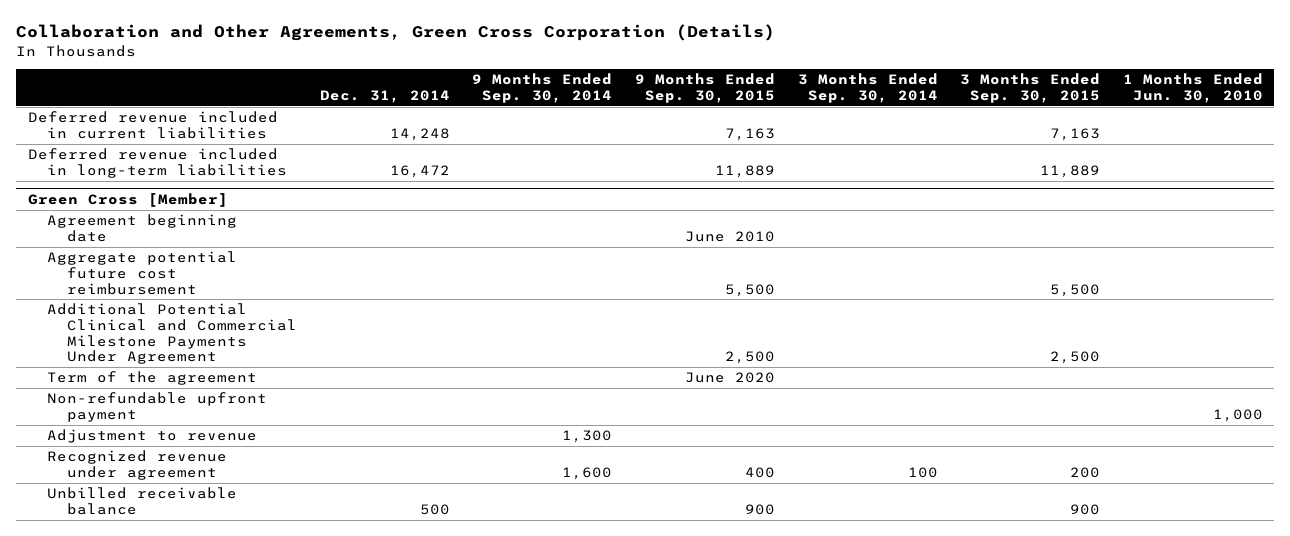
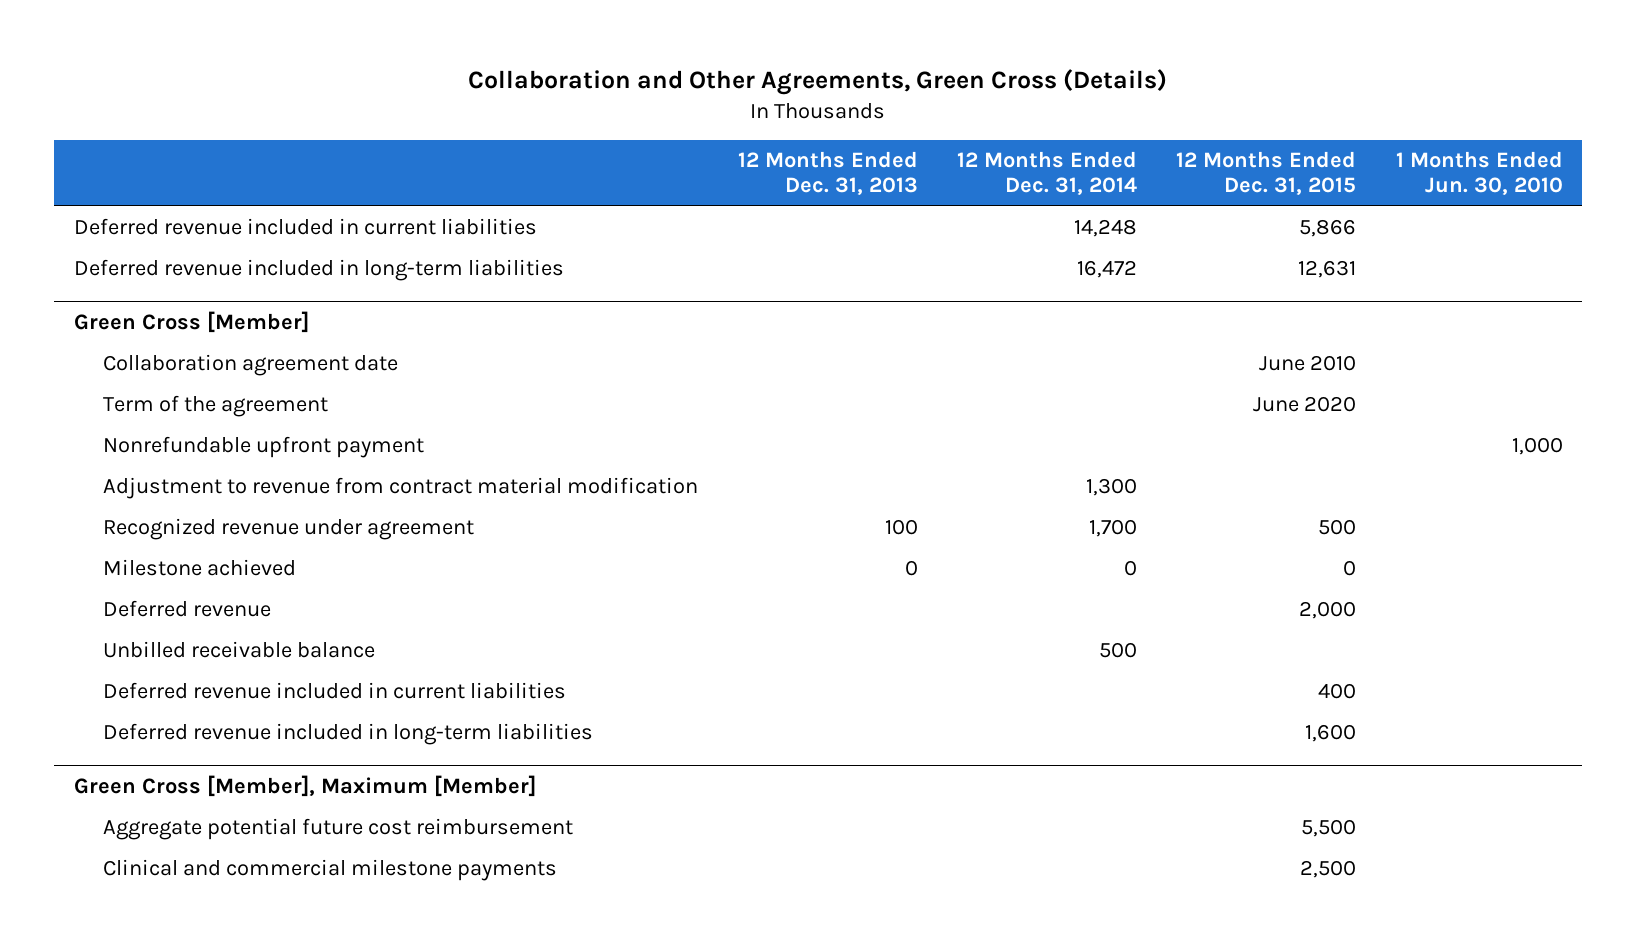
- Collaboration and Other Agreements, Green Cross Corporation (Details)
+ Collaboration and Other Agreements, Green Cross (Details)
- | Dec. 31, 2014 | 9 Months Ended Sep. 30, 2014 | 9 Months Ended Sep. 30, 2015 | 3 Months Ended Sep. 30, 2014 | 3 Months Ended Sep. 30, 2015 | 1 Months Ended Jun. 30, 2010
+ | 12 Months Ended Dec. 31, 2013 | 12 Months Ended Dec. 31, 2014 | 12 Months Ended Dec. 31, 2015 | 1 Months Ended Jun. 30, 2010
@ Green Cross [Member]
- Agreement beginning date | | | June 2010 | | |
- Aggregate potential future cost reimbursement | | | 5,500 | | 5,500 |
- Additional Potential Clinical and Commercial Milestone Payments Under Agreement | | | 2,500 | | 2,500 |
+ Collaboration agreement date | | | June 2010 |
- Non-refundable upfront payment | | | | | | 1,000
- Adjustment to revenue | | 1,300 | | | |
+ Nonrefundable upfront payment | | | | 1,000
+ Adjustment to revenue from contract material modification | | 1,300 | |
+ Milestone achieved | 0 | 0 | 0 |
+ Deferred revenue | | | 2,000 |
+ Deferred revenue included in current liabilities | | | 400 |
+ Deferred revenue included in long-term liabilities | | | 1,600 |
+ Green Cross [Member], Maximum [Member]
+ Aggregate potential future cost reimbursement | | | 5,500 |
+ Clinical and commercial milestone payments | | | 2,500 |

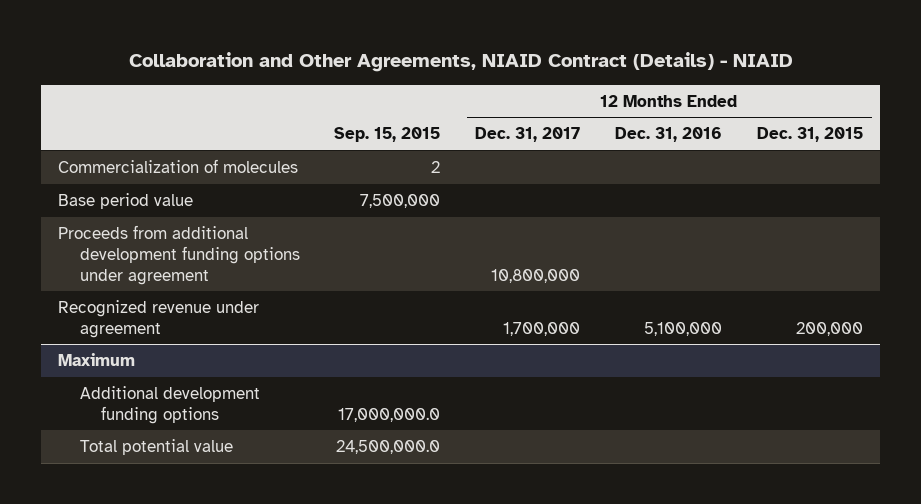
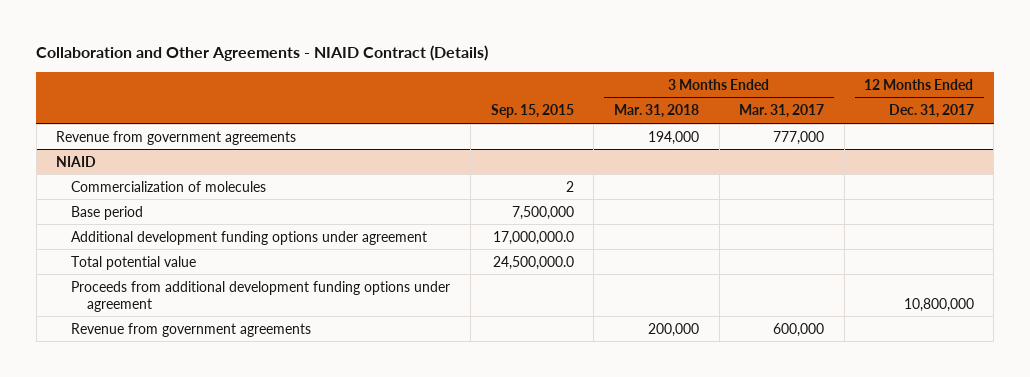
- Collaboration and Other Agreements, NIAID Contract (Details) - NIAID
+ Collaboration and Other Agreements - NIAID Contract (Details)
- | Sep. 15, 2015 | 12 Months Ended Dec. 31, 2017 | 12 Months Ended Dec. 31, 2016 | 12 Months Ended Dec. 31, 2015
+ | Sep. 15, 2015 | 3 Months Ended Mar. 31, 2018 | 3 Months Ended Mar. 31, 2017 | 12 Months Ended Dec. 31, 2017
- Commercialization of molecules | 2 | | |
- Base period value | 7,500,000 | | |
- Proceeds from additional development funding options under agreement | | 10,800,000 | |
- Recognized revenue under agreement | | 1,700,000 | 5,100,000 | 200,000
- Maximum
- Additional development funding options | 17,000,000.0 | | |
+ Revenue from government agreements | | 194,000 | 777,000 |
+ NIAID
+ Commercialization of molecules | 2 | | |
+ Base period | 7,500,000 | | |
+ Additional development funding options under agreement | 17,000,000.0 | | |
+ Proceeds from additional development funding options under agreement | | | | 10,800,000
+ Revenue from government agreements | | 200,000 | 600,000 |

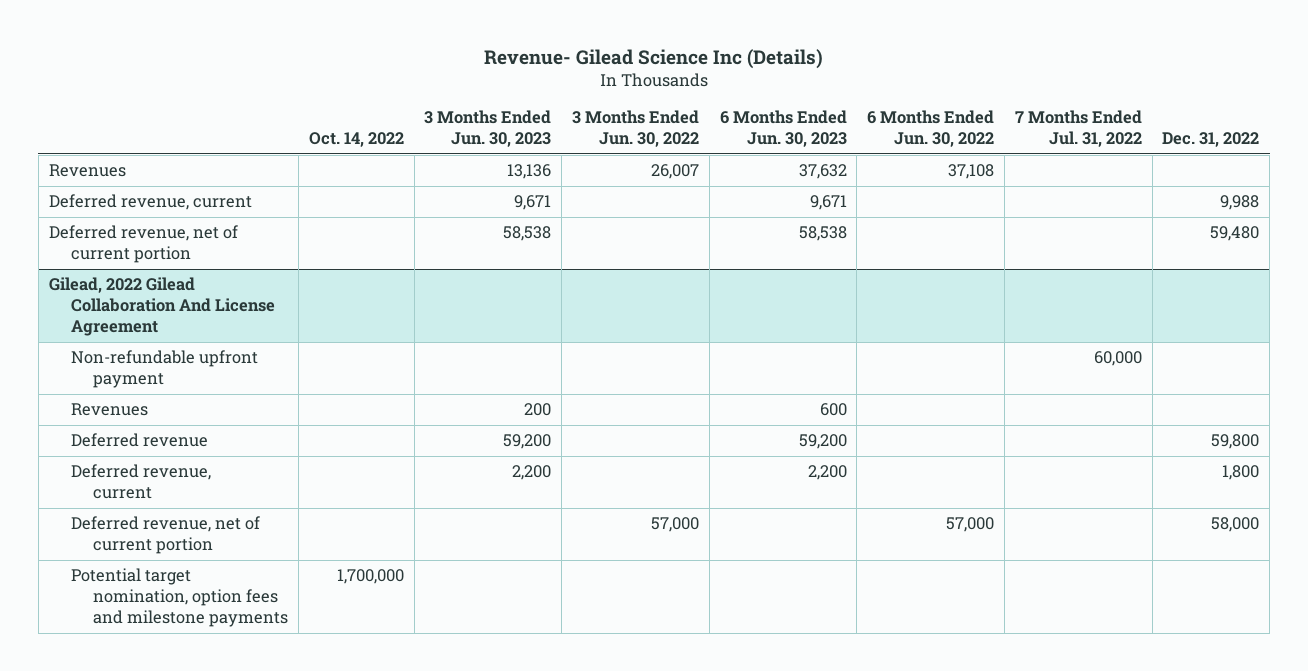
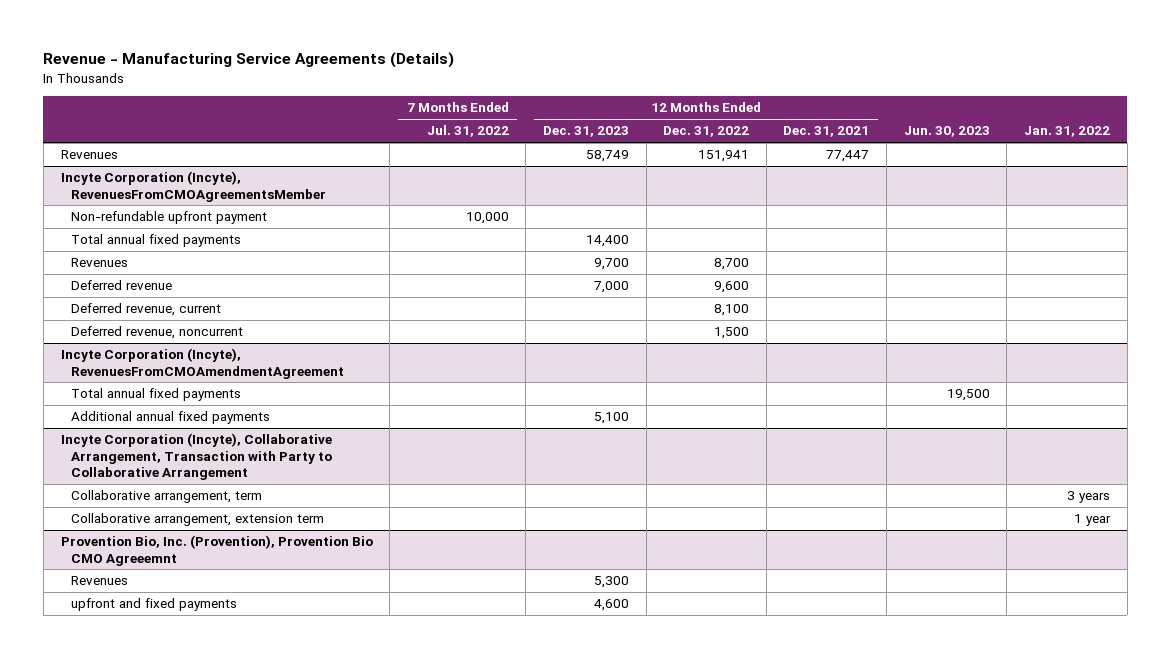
- Revenue- Gilead Science Inc (Details)
+ Revenue - Manufacturing Service Agreements (Details)
- | Oct. 14, 2022 | 3 Months Ended Jun. 30, 2023 | 3 Months Ended Jun. 30, 2022 | 6 Months Ended Jun. 30, 2023 | 6 Months Ended Jun. 30, 2022 | 7 Months Ended Jul. 31, 2022 | Dec. 31, 2022
+ | 7 Months Ended Jul. 31, 2022 | 12 Months Ended Dec. 31, 2023 | 12 Months Ended Dec. 31, 2022 | 12 Months Ended Dec. 31, 2021 | Jun. 30, 2023 | Jan. 31, 2022
- Deferred revenue, current | | 9,671 | | 9,671 | | | 9,988
- Deferred revenue, net of current portion | | 58,538 | | 58,538 | | | 59,480
- Gilead, 2022 Gilead Collaboration And License Agreement
- Non-refundable upfront payment | | | | | | 60,000 |
- Revenues | | 200 | | 600 | | |
- Deferred revenue | | 59,200 | | 59,200 | | | 59,800
- Deferred revenue, current | | 2,200 | | 2,200 | | | 1,800
- Deferred revenue, net of current portion | | | 57,000 | | 57,000 | | 58,000
- Potential target nomination, option fees and milestone payments | 1,700,000 | | | | | |
+ Incyte Corporation (Incyte), RevenuesFromCMOAgreementsMember
+ Non-refundable upfront payment | 10,000 | | | | |
+ Total annual fixed payments | | 14,400 | | | |
+ Revenues | | 9,700 | 8,700 | | |
+ Deferred revenue | | 7,000 | 9,600 | | |
+ Deferred revenue, current | | | 8,100 | | |
+ Deferred revenue, noncurrent | | | 1,500 | | |
+ Incyte Corporation (Incyte), RevenuesFromCMOAmendmentAgreement
+ Total annual fixed payments | | | | | 19,500 |
+ Additional annual fixed payments | | 5,100 | | | |
+ Incyte Corporation (Incyte), Collaborative Arrangement, Transaction with Party to Collaborative Arrangement
+ Collaborative arrangement, term | | | | | | 3 years
+ Collaborative arrangement, extension term | | | | | | 1 year
+ Provention Bio, Inc. (Provention), Provention Bio CMO Agreeemnt
+ Revenues | | 5,300 | | | |
+ upfront and fixed payments | | 4,600 | | | |

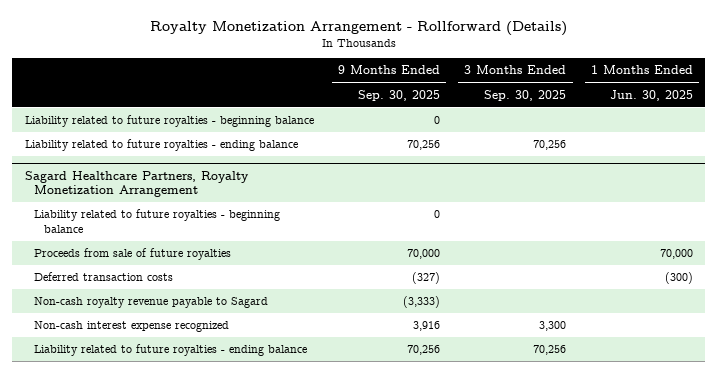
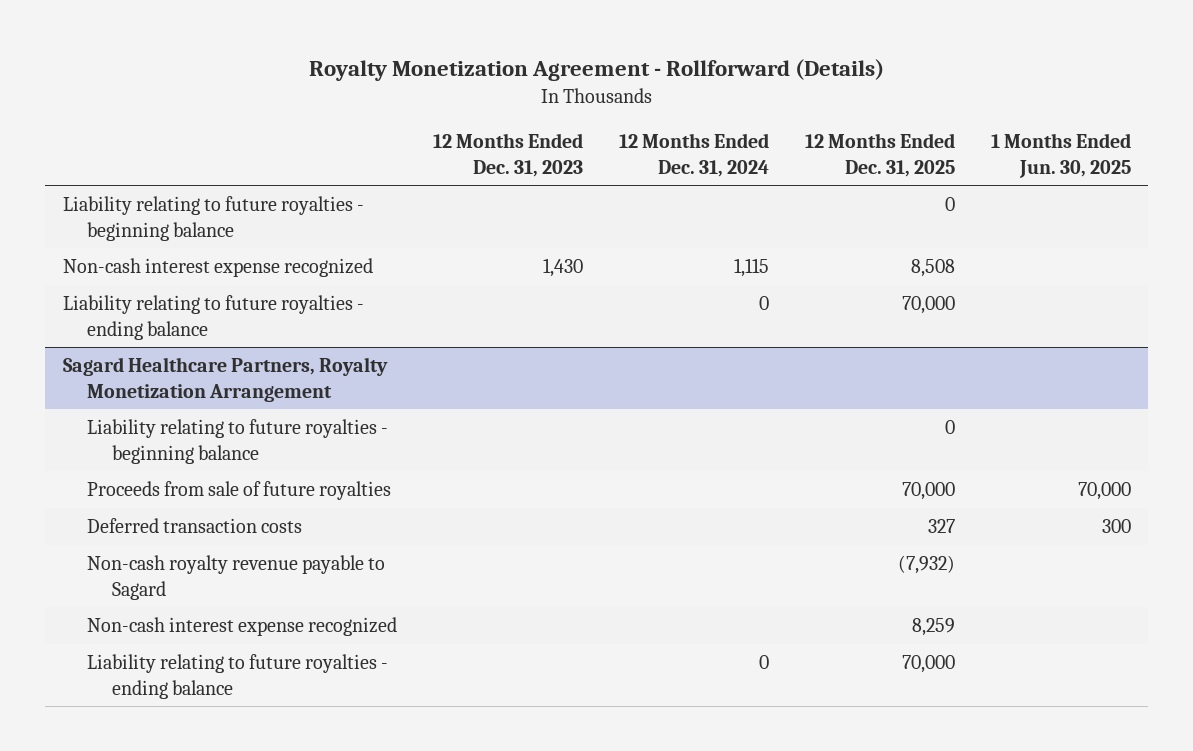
- Royalty Monetization Arrangement - Rollforward (Details)
+ Royalty Monetization Agreement - Rollforward (Details)
- | 9 Months Ended Sep. 30, 2025 | 3 Months Ended Sep. 30, 2025 | 1 Months Ended Jun. 30, 2025
+ | 12 Months Ended Dec. 31, 2023 | 12 Months Ended Dec. 31, 2024 | 12 Months Ended Dec. 31, 2025 | 1 Months Ended Jun. 30, 2025
- Liability related to future royalties - beginning balance | 0 | |
- Liability related to future royalties - ending balance | 70,256 | 70,256 |
+ Liability relating to future royalties - beginning balance | | | 0 |
+ Non-cash interest expense recognized | 1,430 | 1,115 | 8,508 |
+ Liability relating to future royalties - ending balance | | 0 | 70,000 |
@ Sagard Healthcare Partners, Royalty Monetization Arrangement
- Liability related to future royalties - beginning balance | 0 | |
+ Liability relating to future royalties - beginning balance | | | 0 |
- Deferred transaction costs | (327) | | (300)
+ Deferred transaction costs | | | 327 | 300
- Liability related to future royalties - ending balance | 70,256 | 70,256 |
+ Liability relating to future royalties - ending balance | | 0 | 70,000 |

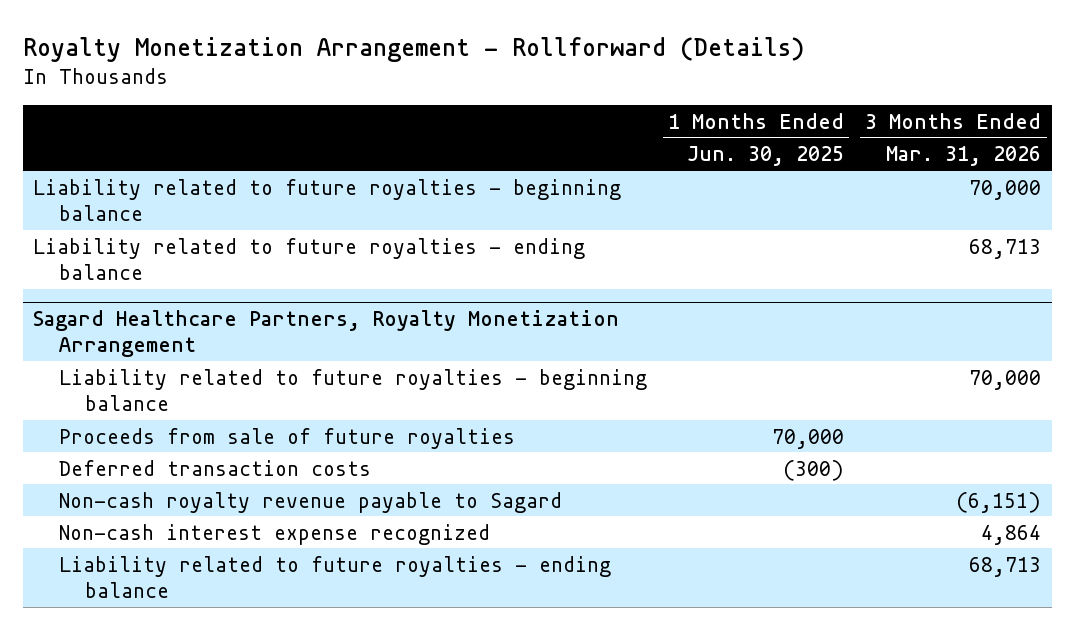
- Royalty Monetization Agreement - Rollforward (Details)
+ Royalty Monetization Arrangement - Rollforward (Details)
- | 12 Months Ended Dec. 31, 2023 | 12 Months Ended Dec. 31, 2024 | 12 Months Ended Dec. 31, 2025 | 1 Months Ended Jun. 30, 2025
+ | 1 Months Ended Jun. 30, 2025 | 3 Months Ended Mar. 31, 2026
- Liability relating to future royalties - beginning balance | | | 0 |
- Non-cash interest expense recognized | 1,430 | 1,115 | 8,508 |
- Liability relating to future royalties - ending balance | | 0 | 70,000 |
+ Liability related to future royalties - beginning balance | | 70,000
+ Liability related to future royalties - ending balance | | 68,713
@ Sagard Healthcare Partners, Royalty Monetization Arrangement
- Liability relating to future royalties - beginning balance | | | 0 |
+ Liability related to future royalties - beginning balance | | 70,000
- Deferred transaction costs | | | 327 | 300
+ Deferred transaction costs | (300) |
- Liability relating to future royalties - ending balance | | 0 | 70,000 |
+ Liability related to future royalties - ending balance | | 68,713

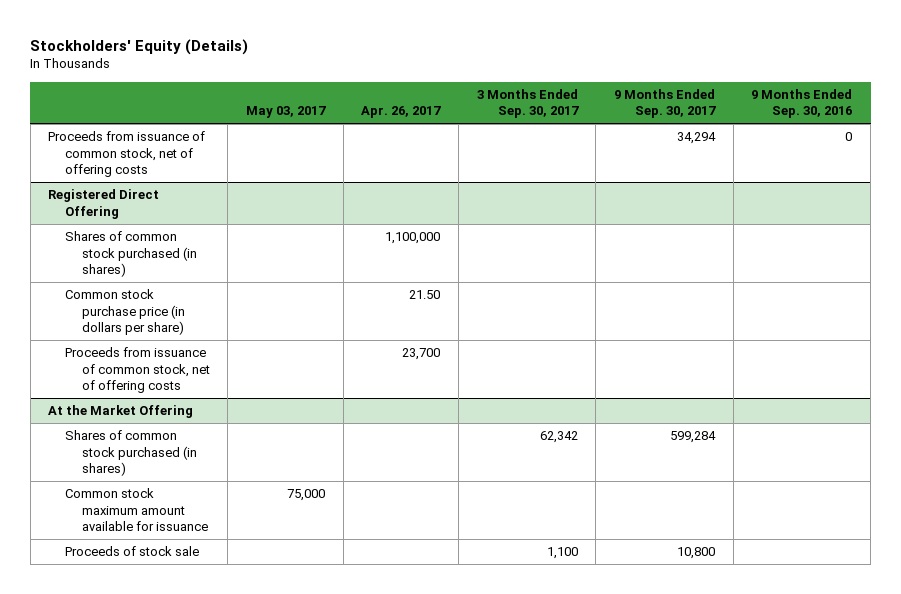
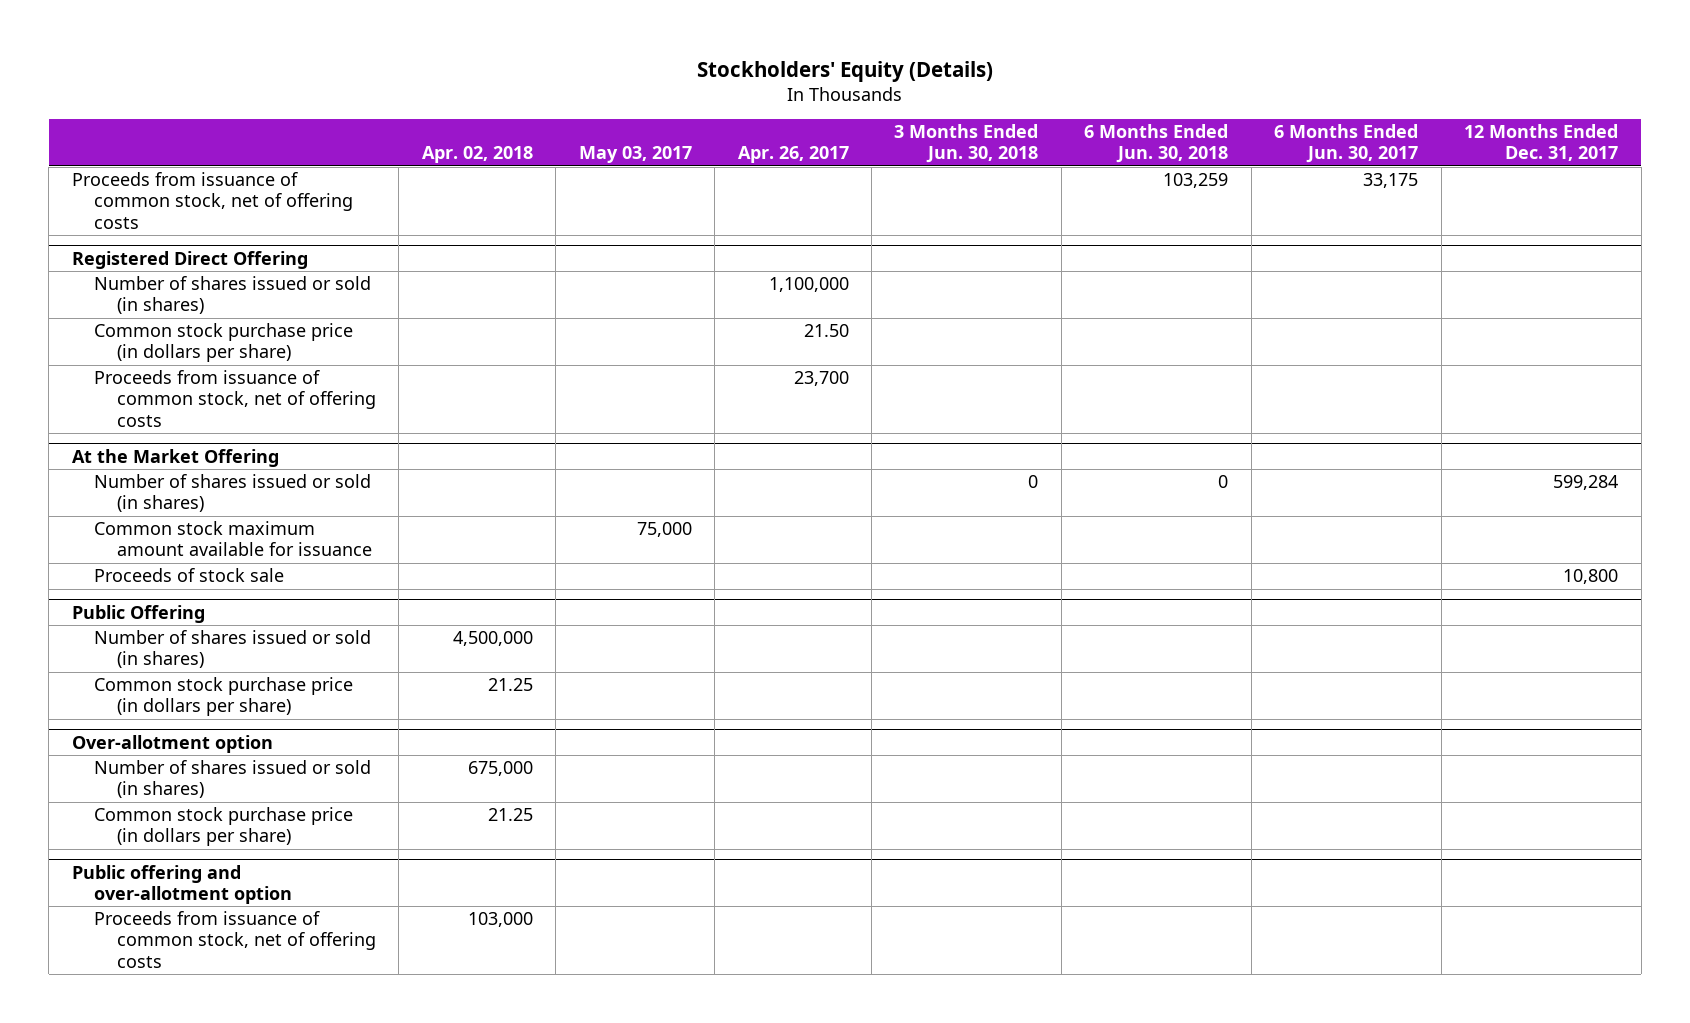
- | May 03, 2017 | Apr. 26, 2017 | 3 Months Ended Sep. 30, 2017 | 9 Months Ended Sep. 30, 2017 | 9 Months Ended Sep. 30, 2016
+ | Apr. 02, 2018 | May 03, 2017 | Apr. 26, 2017 | 3 Months Ended Jun. 30, 2018 | 6 Months Ended Jun. 30, 2018 | 6 Months Ended Jun. 30, 2017 | 12 Months Ended Dec. 31, 2017
@ Registered Direct Offering
- Shares of common stock purchased (in shares) | | 1,100,000 | | |
+ Number of shares issued or sold (in shares) | | | 1,100,000 | | | |
@ At the Market Offering
- Shares of common stock purchased (in shares) | | | 62,342 | 599,284 |
+ Number of shares issued or sold (in shares) | | | | 0 | 0 | | 599,284
+ Public Offering
+ Number of shares issued or sold (in shares) | 4,500,000 | | | | | |
+ Common stock purchase price (in dollars per share) | 21.25 | | | | | |
+ Over-allotment option
+ Number of shares issued or sold (in shares) | 675,000 | | | | | |
+ Common stock purchase price (in dollars per share) | 21.25 | | | | | |
+ Public offering and over-allotment option
+ Proceeds from issuance of common stock, net of offering costs | 103,000 | | | | | |

